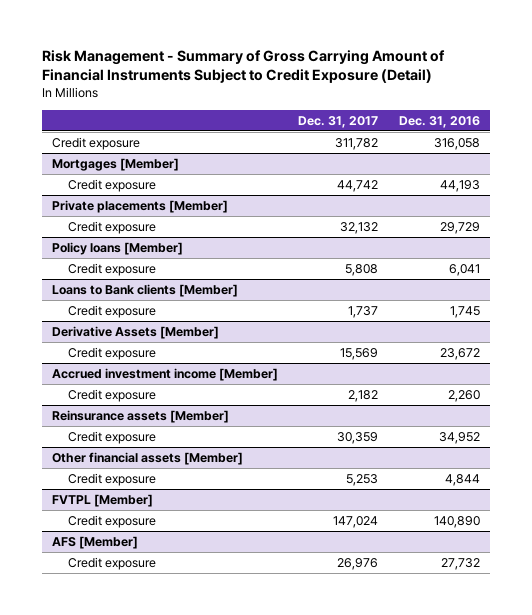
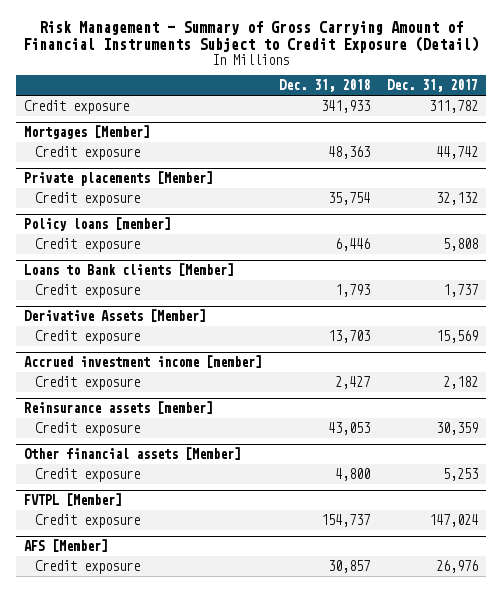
- | Dec. 31, 2017 | Dec. 31, 2016
+ | Dec. 31, 2018 | Dec. 31, 2017
- Policy loans [Member]
+ Policy loans [member]
- Accrued investment income [Member]
+ Accrued investment income [member]
- Reinsurance assets [Member]
+ Reinsurance assets [member]

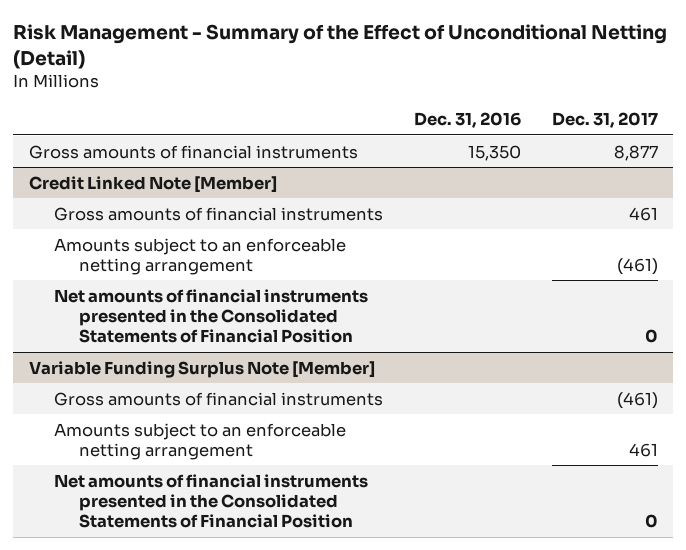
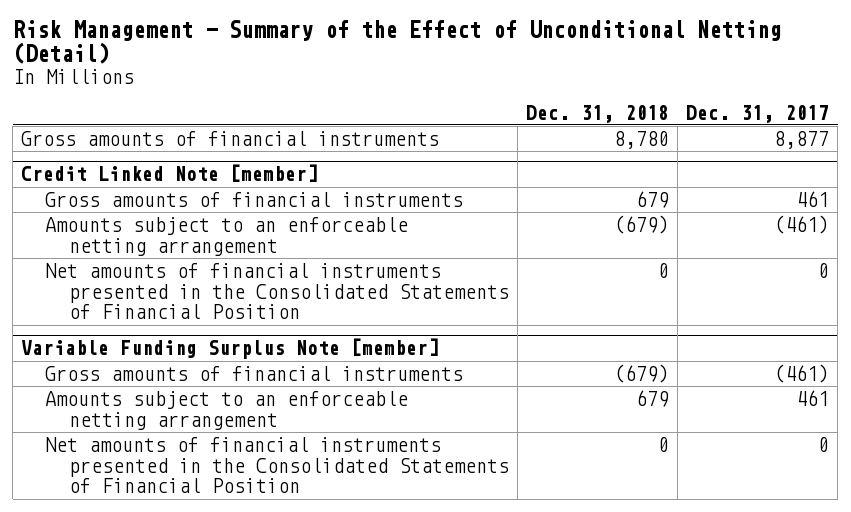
- | Dec. 31, 2016 | Dec. 31, 2017
+ | Dec. 31, 2018 | Dec. 31, 2017
- Credit Linked Note [Member]
+ Credit Linked Note [member]
- Variable Funding Surplus Note [Member]
+ Variable Funding Surplus Note [member]

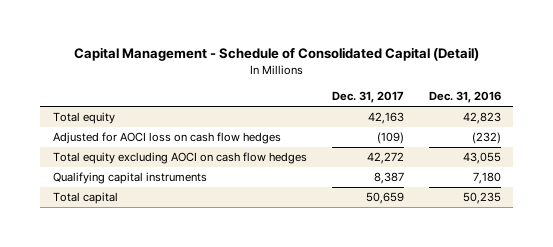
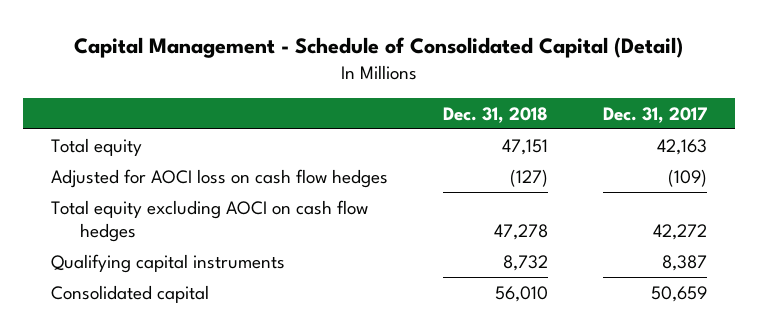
- | Dec. 31, 2017 | Dec. 31, 2016
+ | Dec. 31, 2018 | Dec. 31, 2017
- Total capital | 50,659 | 50,235
+ Consolidated capital | 56,010 | 50,659

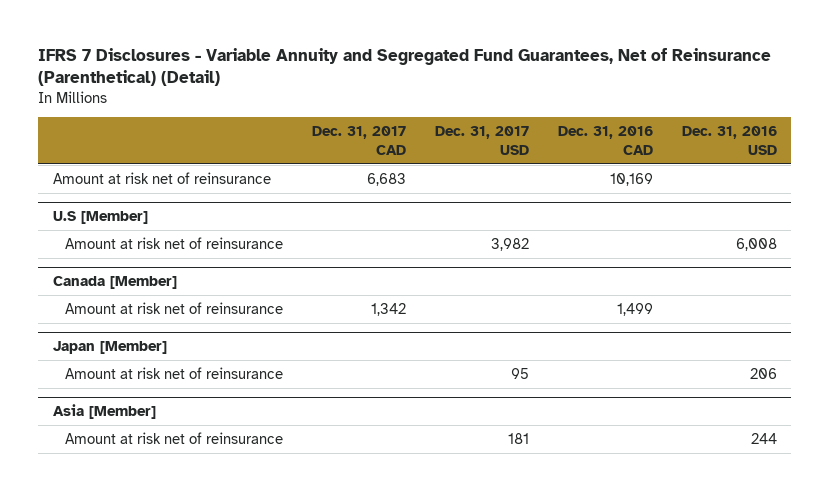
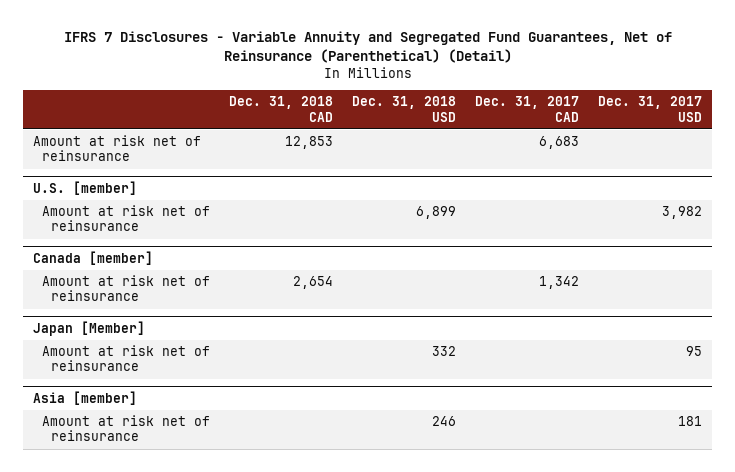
- | Dec. 31, 2017 CAD | Dec. 31, 2017 USD | Dec. 31, 2016 CAD | Dec. 31, 2016 USD
+ | Dec. 31, 2018 CAD | Dec. 31, 2018 USD | Dec. 31, 2017 CAD | Dec. 31, 2017 USD
- U.S [Member]
+ U.S. [member]
- Canada [Member]
+ Canada [member]
- Asia [Member]
+ Asia [member]

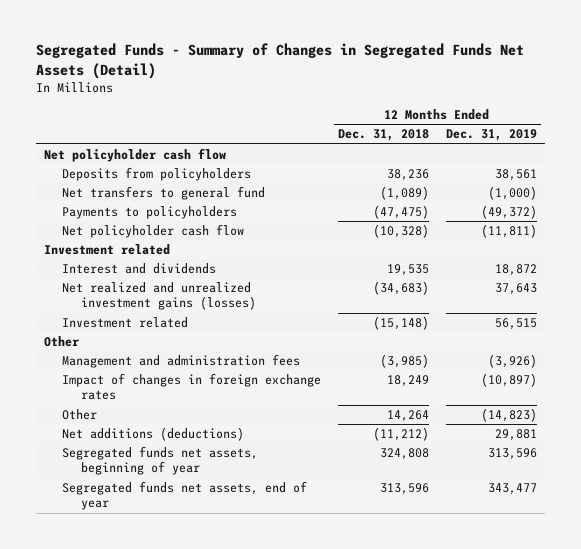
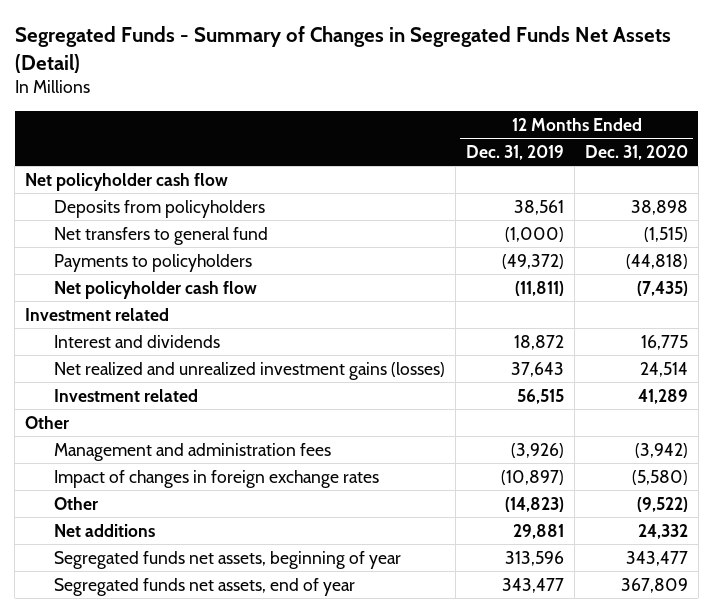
- | 12 Months Ended Dec. 31, 2018 | 12 Months Ended Dec. 31, 2019
+ | 12 Months Ended Dec. 31, 2019 | 12 Months Ended Dec. 31, 2020
- Net additions (deductions) | (11,212) | 29,881
+ Net additions | 29,881 | 24,332

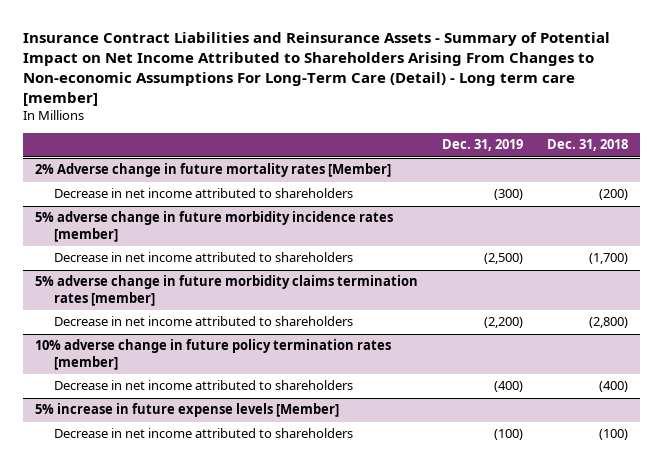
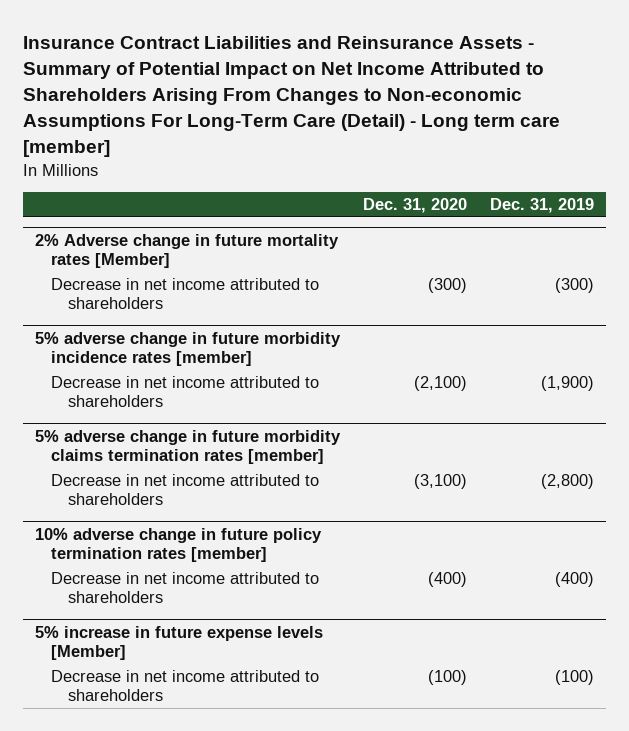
- | Dec. 31, 2019 | Dec. 31, 2018
+ | Dec. 31, 2020 | Dec. 31, 2019
@ 5% adverse change in future morbidity incidence rates [member]
- Decrease in net income attributed to shareholders | (2,500) | (1,700)
+ Decrease in net income attributed to shareholders | (2,100) | (1,900)
@ 5% adverse change in future morbidity claims termination rates [member]
- Decrease in net income attributed to shareholders | (2,200) | (2,800)
+ Decrease in net income attributed to shareholders | (3,100) | (2,800)

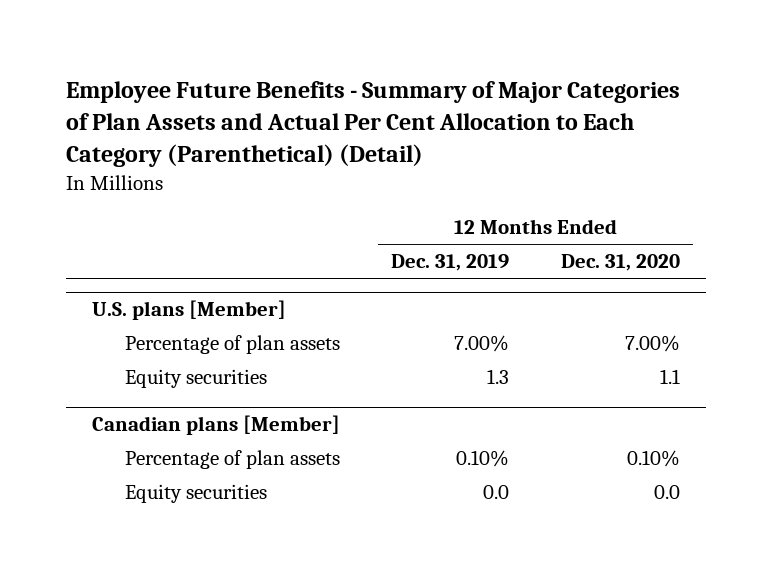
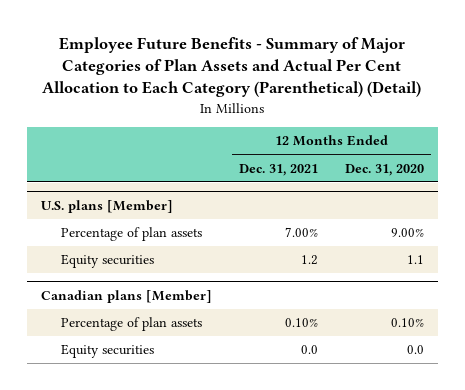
- | 12 Months Ended Dec. 31, 2019 | 12 Months Ended Dec. 31, 2020
+ | 12 Months Ended Dec. 31, 2021 | 12 Months Ended Dec. 31, 2020
@ U.S. plans [Member]
- Percentage of plan assets | 7.00% | 7.00%
+ Percentage of plan assets | 7.00% | 9.00%

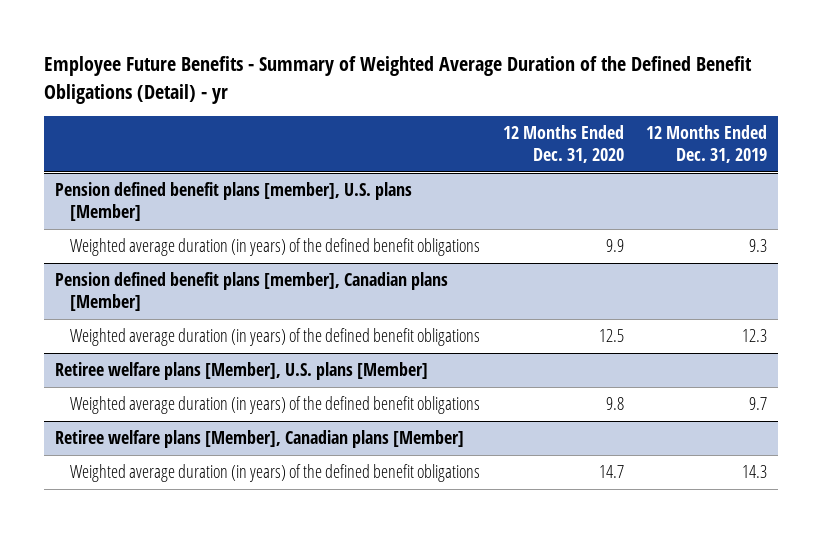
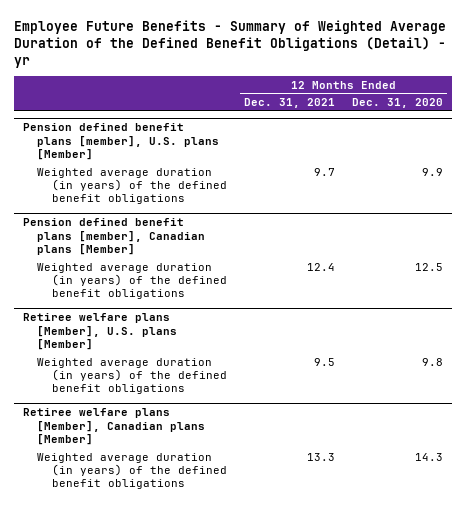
- | 12 Months Ended Dec. 31, 2020 | 12 Months Ended Dec. 31, 2019
+ | 12 Months Ended Dec. 31, 2021 | 12 Months Ended Dec. 31, 2020
@ Retiree welfare plans [Member], Canadian plans [Member]
- Weighted average duration (in years) of the defined benefit obligations | 14.7 | 14.3
+ Weighted average duration (in years) of the defined benefit obligations | 13.3 | 14.3

